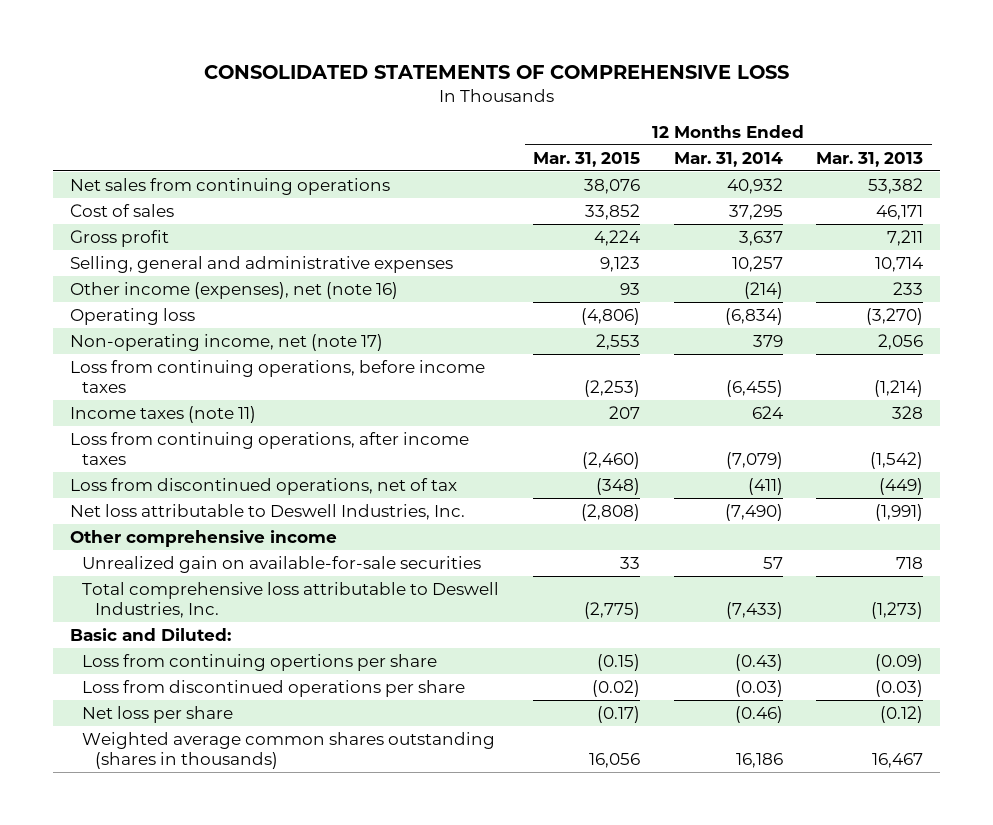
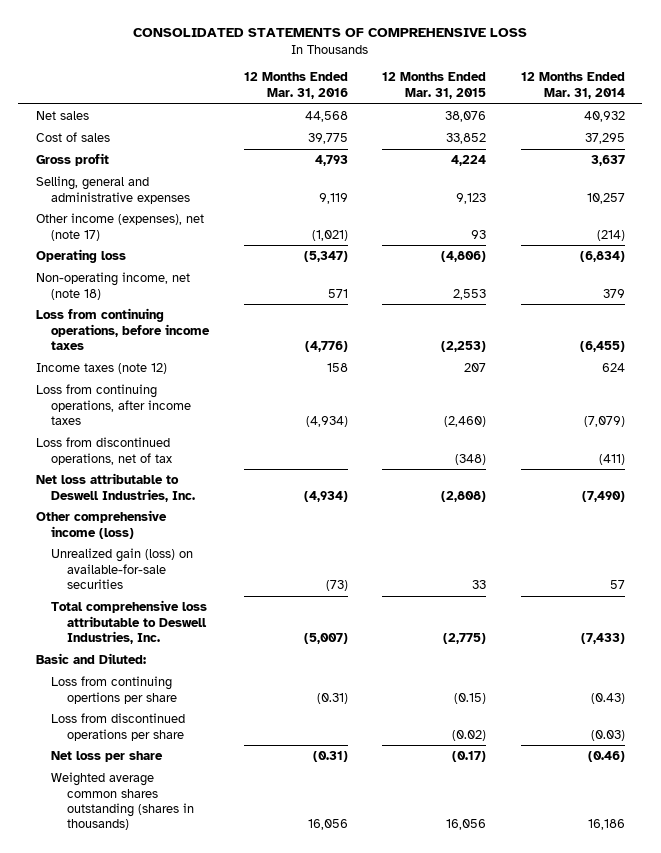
- | 12 Months Ended Mar. 31, 2015 | 12 Months Ended Mar. 31, 2014 | 12 Months Ended Mar. 31, 2013
+ | 12 Months Ended Mar. 31, 2016 | 12 Months Ended Mar. 31, 2015 | 12 Months Ended Mar. 31, 2014
- Net sales from continuing operations | 38,076 | 40,932 | 53,382
+ Net sales | 44,568 | 38,076 | 40,932
- Other income (expenses), net (note 16) | 93 | (214) | 233
+ Other income (expenses), net (note 17) | (1,021) | 93 | (214)
- Non-operating income, net (note 17) | 2,553 | 379 | 2,056
+ Non-operating income, net (note 18) | 571 | 2,553 | 379
- Income taxes (note 11) | 207 | 624 | 328
+ Income taxes (note 12) | 158 | 207 | 624
- Other comprehensive income
- Unrealized gain on available-for-sale securities | 33 | 57 | 718
+ Other comprehensive income (loss)
+ Unrealized gain (loss) on available-for-sale securities | (73) | 33 | 57

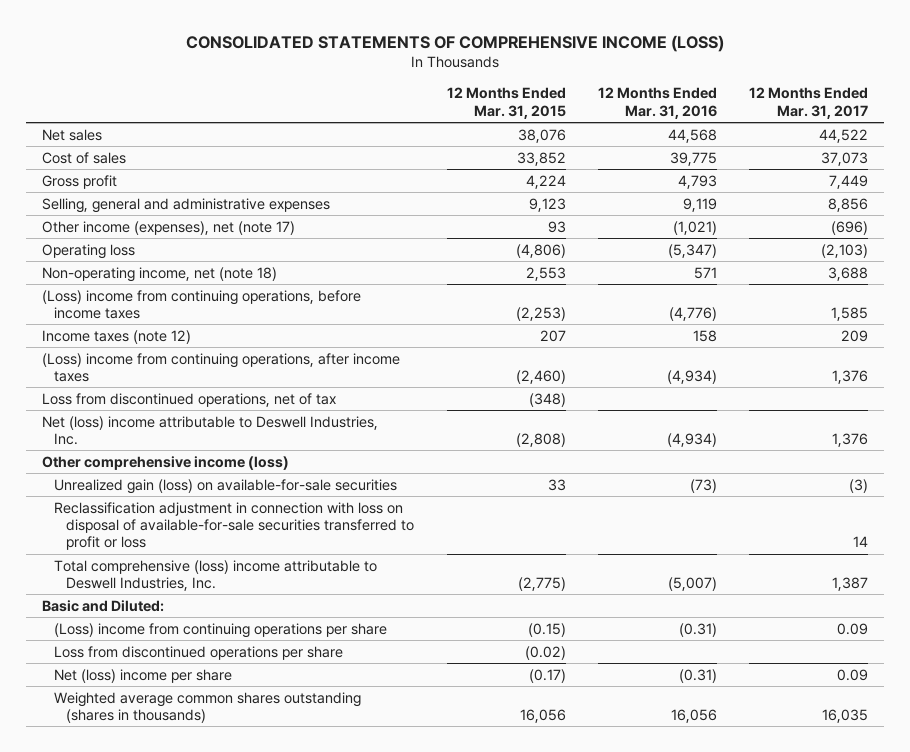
- CONSOLIDATED STATEMENTS OF COMPREHENSIVE LOSS
+ CONSOLIDATED STATEMENTS OF COMPREHENSIVE INCOME (LOSS)
- | 12 Months Ended Mar. 31, 2016 | 12 Months Ended Mar. 31, 2015 | 12 Months Ended Mar. 31, 2014
+ | 12 Months Ended Mar. 31, 2015 | 12 Months Ended Mar. 31, 2016 | 12 Months Ended Mar. 31, 2017
- Loss from continuing operations, before income taxes | (4,776) | (2,253) | (6,455)
+ (Loss) income from continuing operations, before income taxes | (2,253) | (4,776) | 1,585
- Loss from continuing operations, after income taxes | (4,934) | (2,460) | (7,079)
+ (Loss) income from continuing operations, after income taxes | (2,460) | (4,934) | 1,376
- Net loss attributable to Deswell Industries, Inc. | (4,934) | (2,808) | (7,490)
+ Net (loss) income attributable to Deswell Industries, Inc. | (2,808) | (4,934) | 1,376
- Total comprehensive loss attributable to Deswell Industries, Inc. | (5,007) | (2,775) | (7,433)
+ Reclassification adjustment in connection with loss on disposal of available-for-sale securities transferred to profit or loss | | | 14
+ Total comprehensive (loss) income attributable to Deswell Industries, Inc. | (2,775) | (5,007) | 1,387
- Loss from continuing opertions per share | (0.31) | (0.15) | (0.43)
+ (Loss) income from continuing operations per share | (0.15) | (0.31) | 0.09
- Net loss per share | (0.31) | (0.17) | (0.46)
+ Net (loss) income per share | (0.17) | (0.31) | 0.09

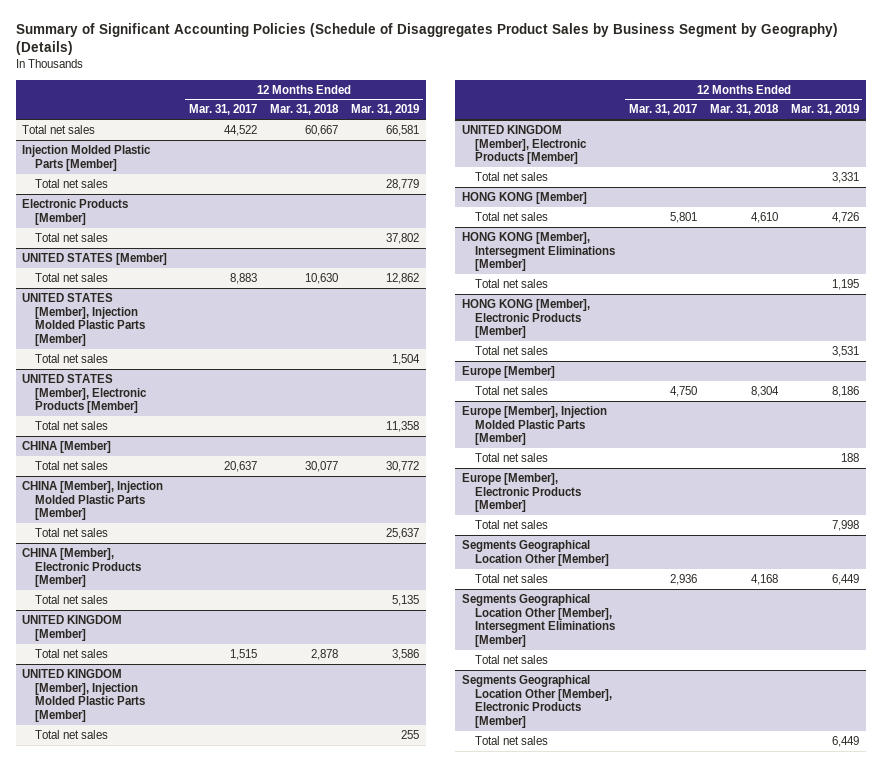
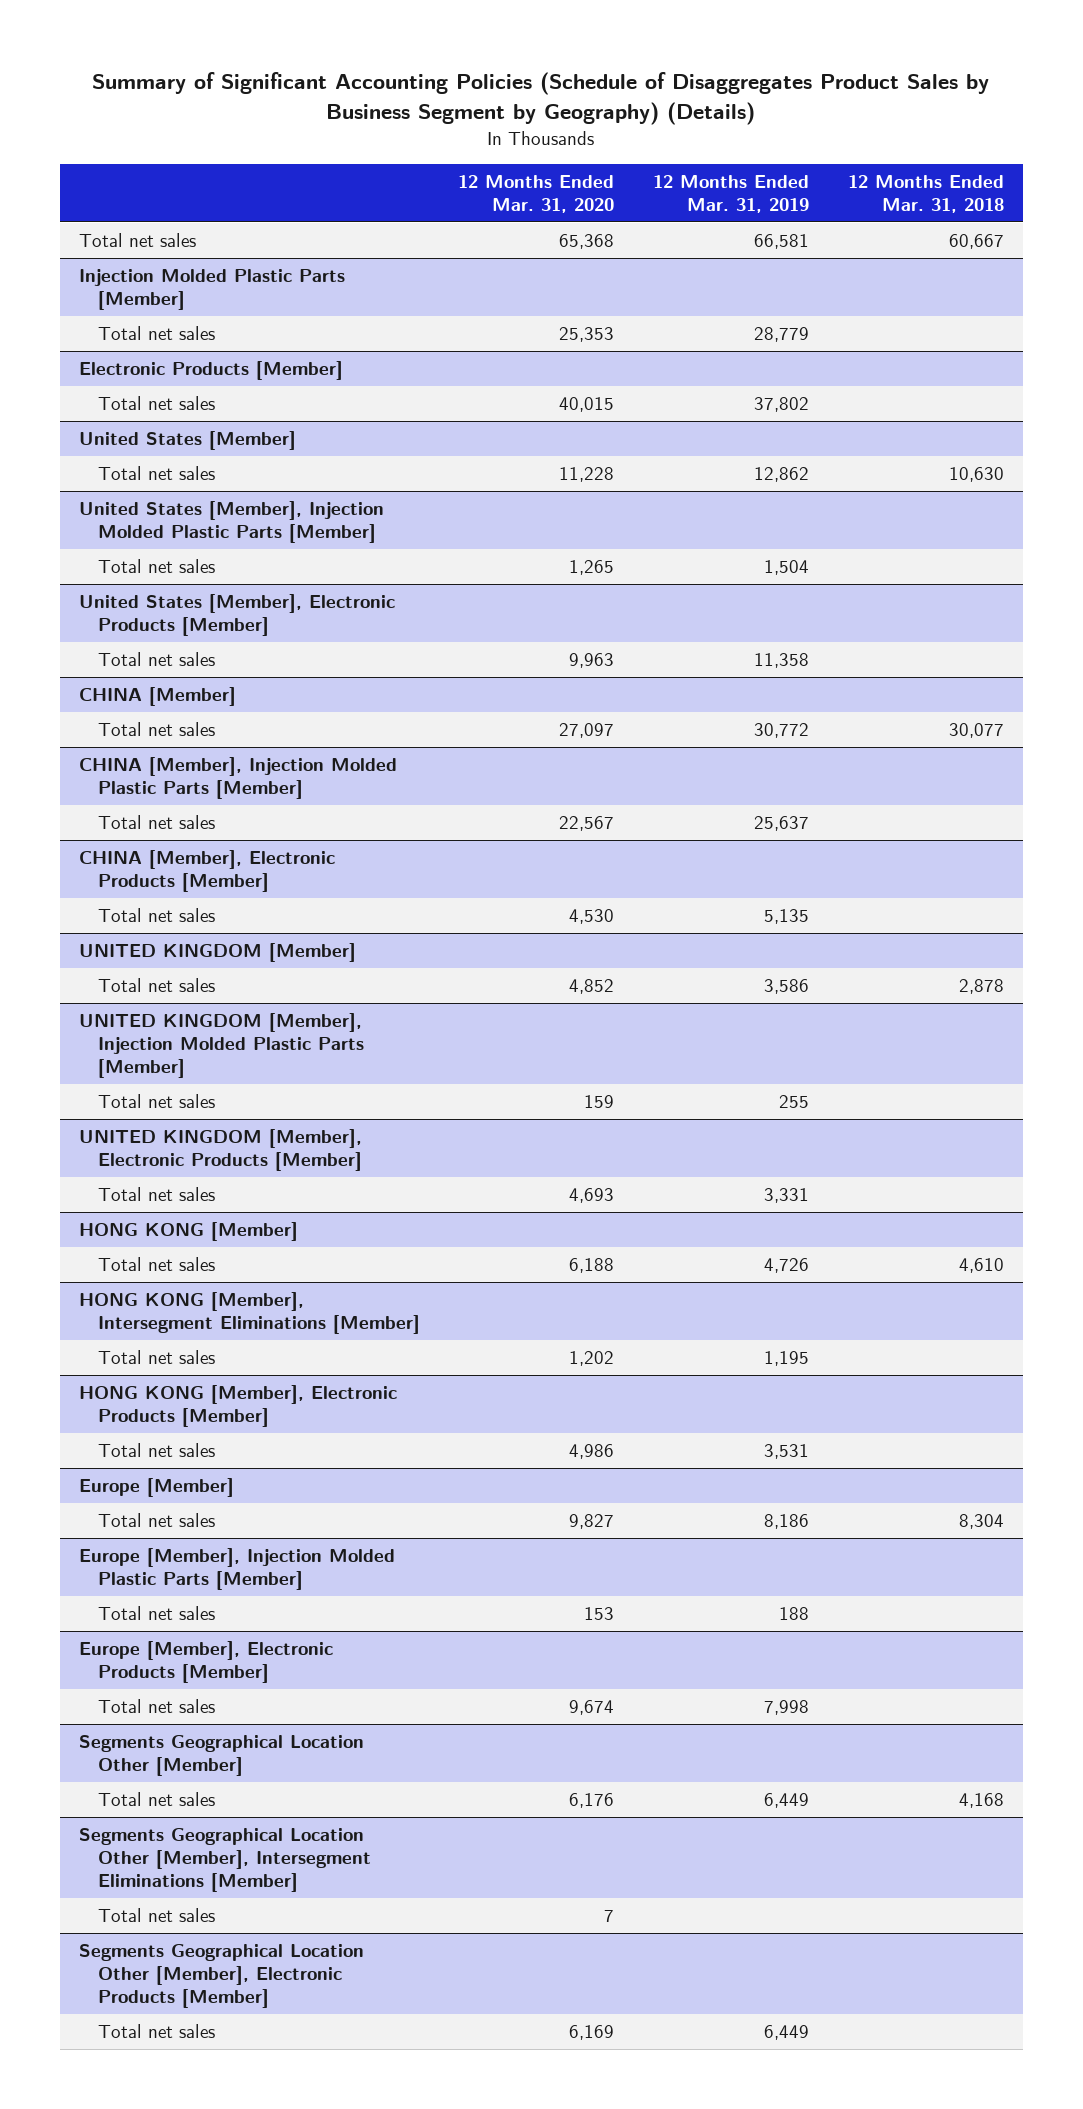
- | 12 Months Ended Mar. 31, 2017 | 12 Months Ended Mar. 31, 2018 | 12 Months Ended Mar. 31, 2019
+ | 12 Months Ended Mar. 31, 2020 | 12 Months Ended Mar. 31, 2019 | 12 Months Ended Mar. 31, 2018
- UNITED STATES [Member]
+ United States [Member]
- UNITED STATES [Member], Injection Molded Plastic Parts [Member]
+ United States [Member], Injection Molded Plastic Parts [Member]
- UNITED STATES [Member], Electronic Products [Member]
+ United States [Member], Electronic Products [Member]

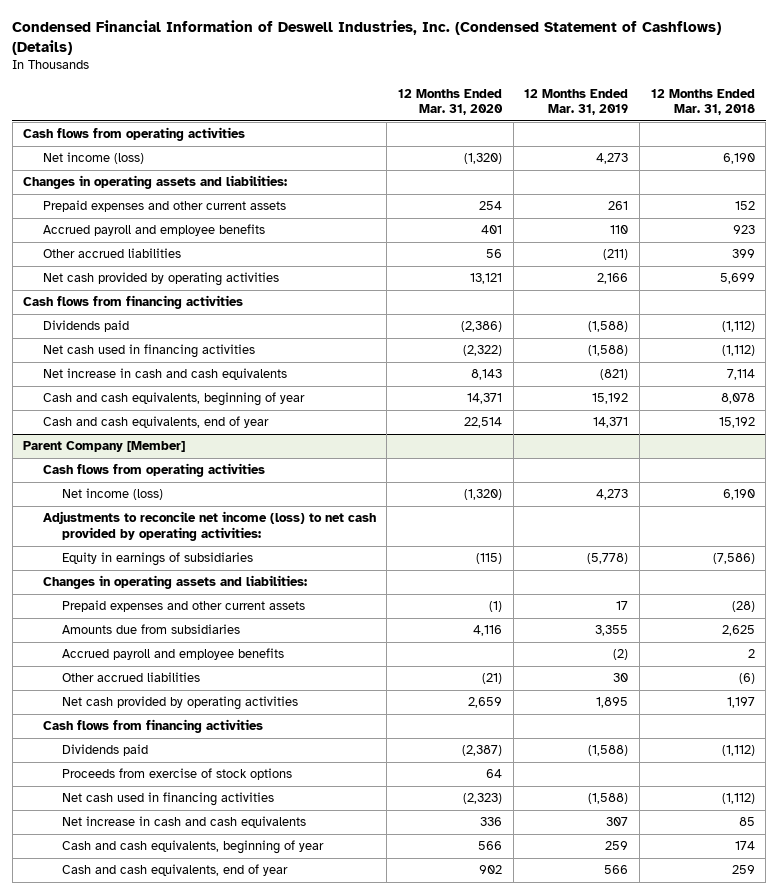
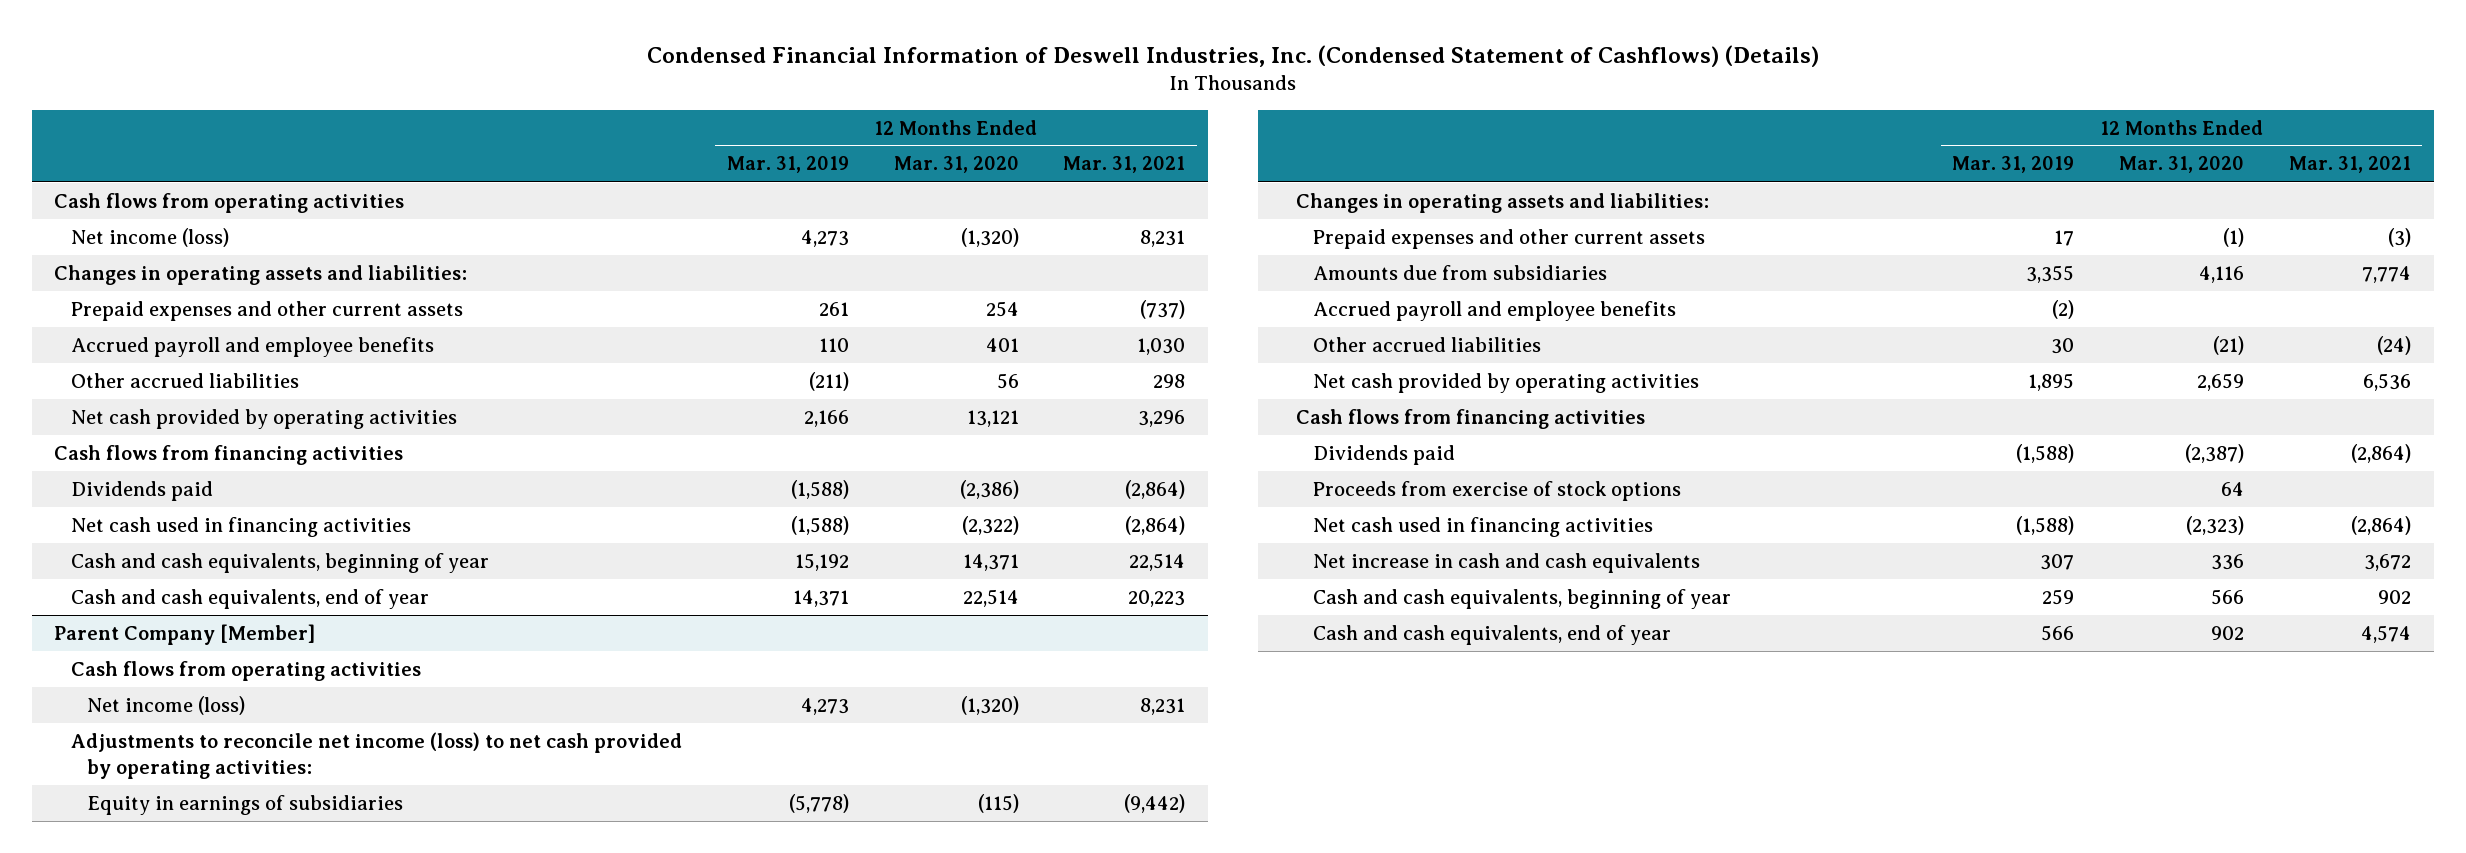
- | 12 Months Ended Mar. 31, 2020 | 12 Months Ended Mar. 31, 2019 | 12 Months Ended Mar. 31, 2018
+ | 12 Months Ended Mar. 31, 2019 | 12 Months Ended Mar. 31, 2020 | 12 Months Ended Mar. 31, 2021
- Net increase in cash and cash equivalents | 8,143 | (821) | 7,114

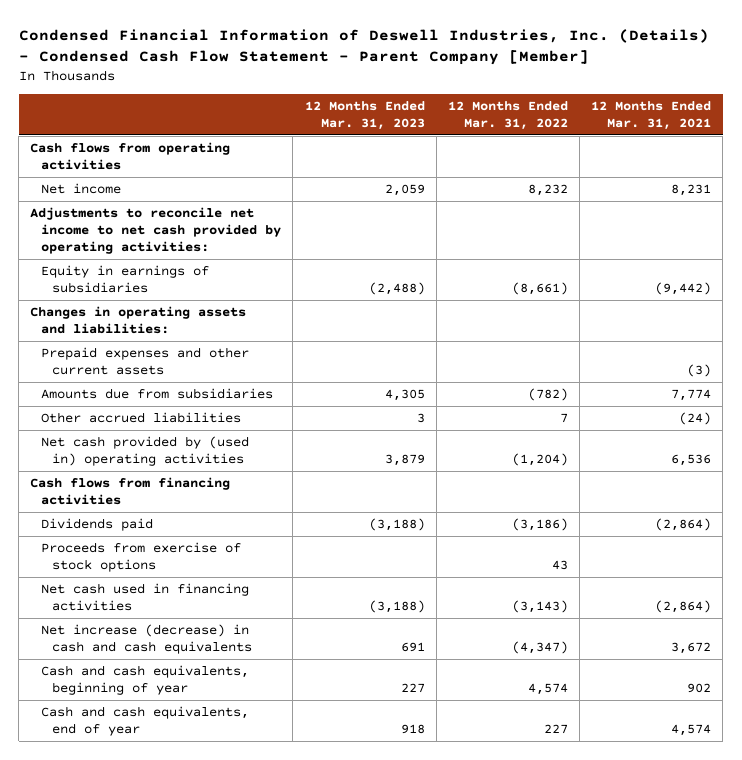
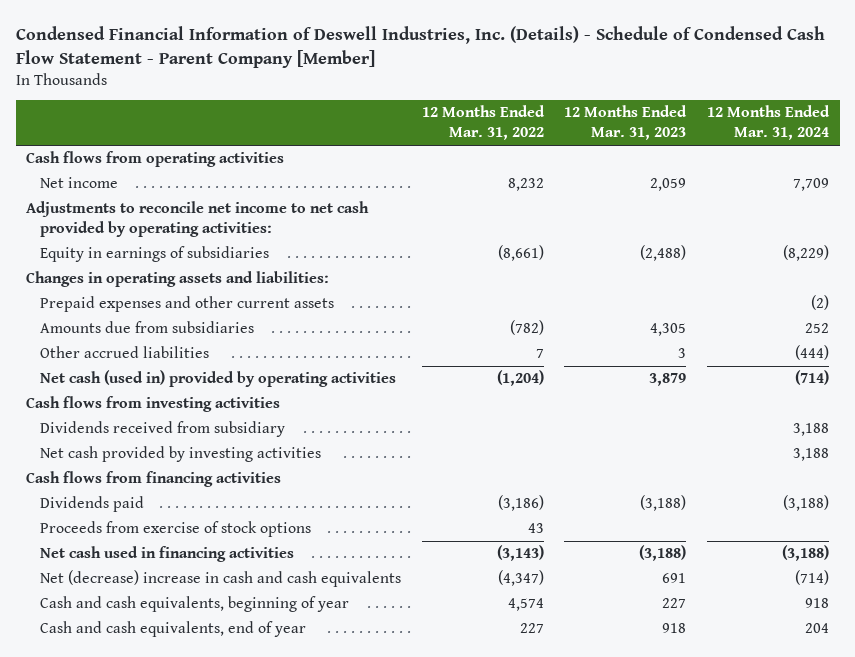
- Condensed Financial Information of Deswell Industries, Inc. (Details) - Condensed Cash Flow Statement - Parent Company [Member]
+ Condensed Financial Information of Deswell Industries, Inc. (Details) - Schedule of Condensed Cash Flow Statement - Parent Company [Member]
- | 12 Months Ended Mar. 31, 2023 | 12 Months Ended Mar. 31, 2022 | 12 Months Ended Mar. 31, 2021
+ | 12 Months Ended Mar. 31, 2022 | 12 Months Ended Mar. 31, 2023 | 12 Months Ended Mar. 31, 2024
- Net cash provided by (used in) operating activities | 3,879 | (1,204) | 6,536
+ Net cash (used in) provided by operating activities | (1,204) | 3,879 | (714)
+ Cash flows from investing activities
+ Dividends received from subsidiary | | | 3,188
+ Net cash provided by investing activities | | | 3,188
- Net increase (decrease) in cash and cash equivalents | 691 | (4,347) | 3,672
+ Net (decrease) increase in cash and cash equivalents | (4,347) | 691 | (714)

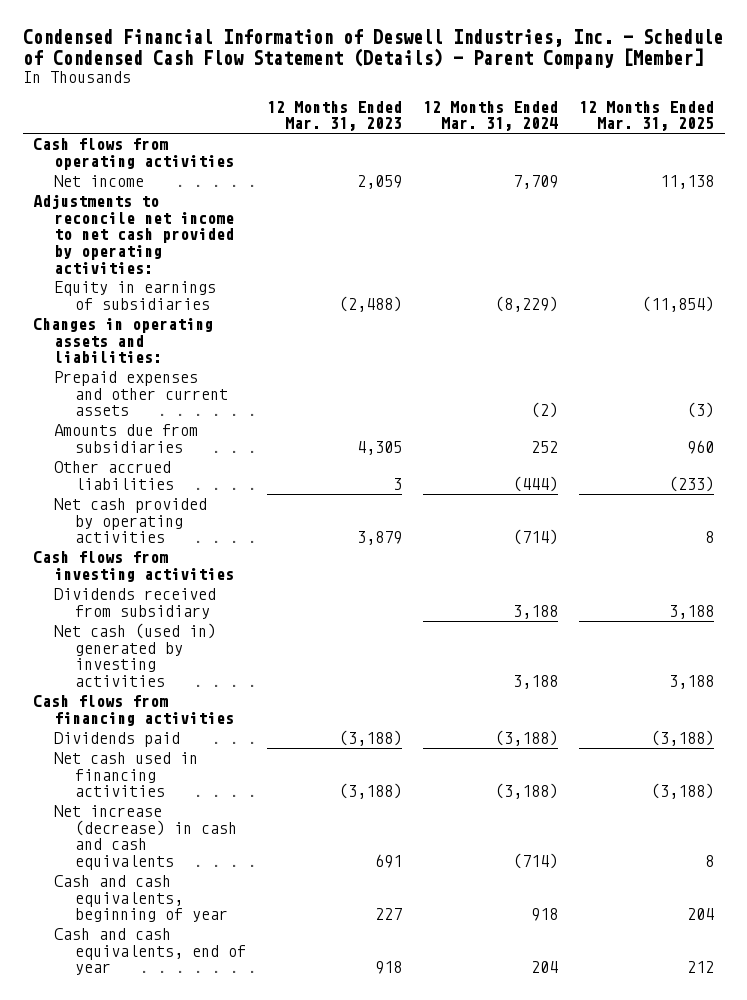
- Condensed Financial Information of Deswell Industries, Inc. (Details) - Schedule of Condensed Cash Flow Statement - Parent Company [Member]
+ Condensed Financial Information of Deswell Industries, Inc. - Schedule of Condensed Cash Flow Statement (Details) - Parent Company [Member]
- | 12 Months Ended Mar. 31, 2022 | 12 Months Ended Mar. 31, 2023 | 12 Months Ended Mar. 31, 2024
+ | 12 Months Ended Mar. 31, 2023 | 12 Months Ended Mar. 31, 2024 | 12 Months Ended Mar. 31, 2025
- Net cash (used in) provided by operating activities | (1,204) | 3,879 | (714)
+ Net cash provided by operating activities | 3,879 | (714) | 8
- Net cash provided by investing activities | | | 3,188
+ Net cash (used in) generated by investing activities | | 3,188 | 3,188
- Proceeds from exercise of stock options | 43 | |
- Net (decrease) increase in cash and cash equivalents | (4,347) | 691 | (714)
+ Net increase (decrease) in cash and cash equivalents | 691 | (714) | 8

